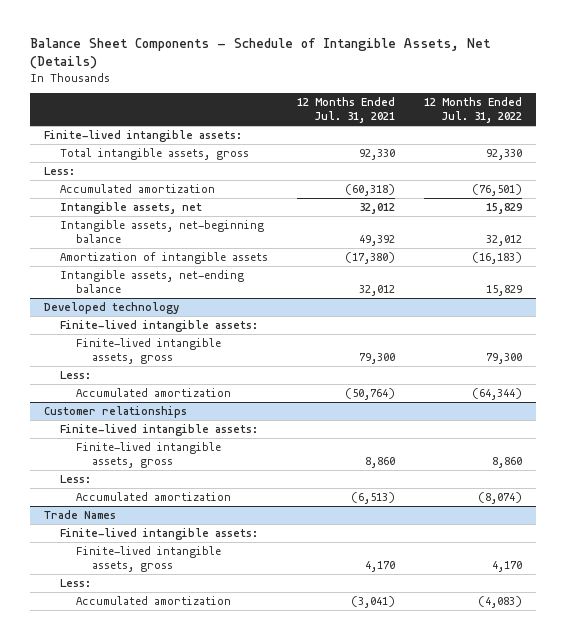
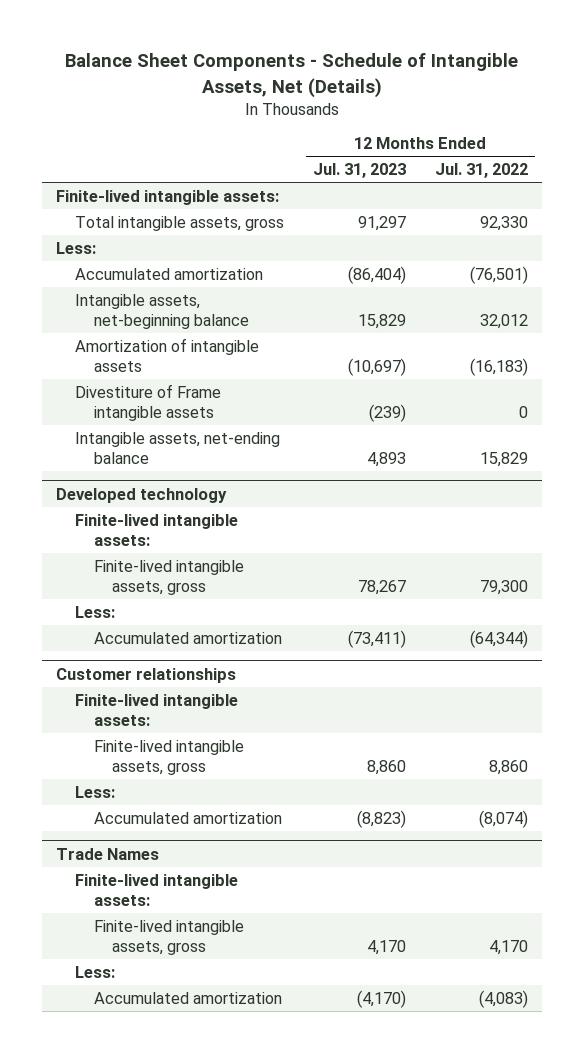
- | 12 Months Ended Jul. 31, 2021 | 12 Months Ended Jul. 31, 2022
+ | 12 Months Ended Jul. 31, 2023 | 12 Months Ended Jul. 31, 2022
- Intangible assets, net | 32,012 | 15,829
+ Divestiture of Frame intangible assets | (239) | 0

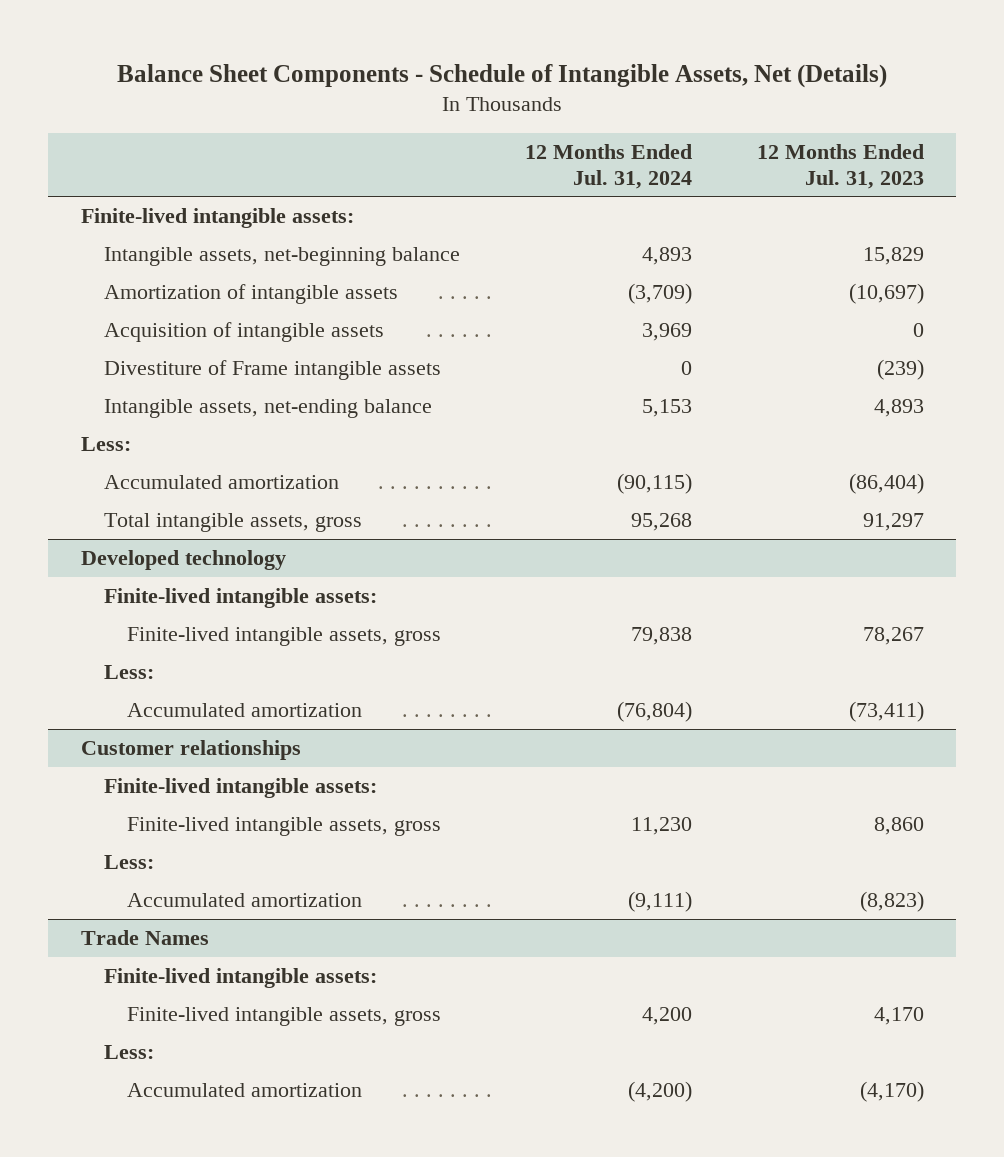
- | 12 Months Ended Jul. 31, 2023 | 12 Months Ended Jul. 31, 2022
+ | 12 Months Ended Jul. 31, 2024 | 12 Months Ended Jul. 31, 2023
+ Acquisition of intangible assets | 3,969 | 0
moved down: Less:
moved down: Accumulated amortization | (90,115) | (86,404)
moved down: Total intangible assets, gross | 95,268 | 91,297

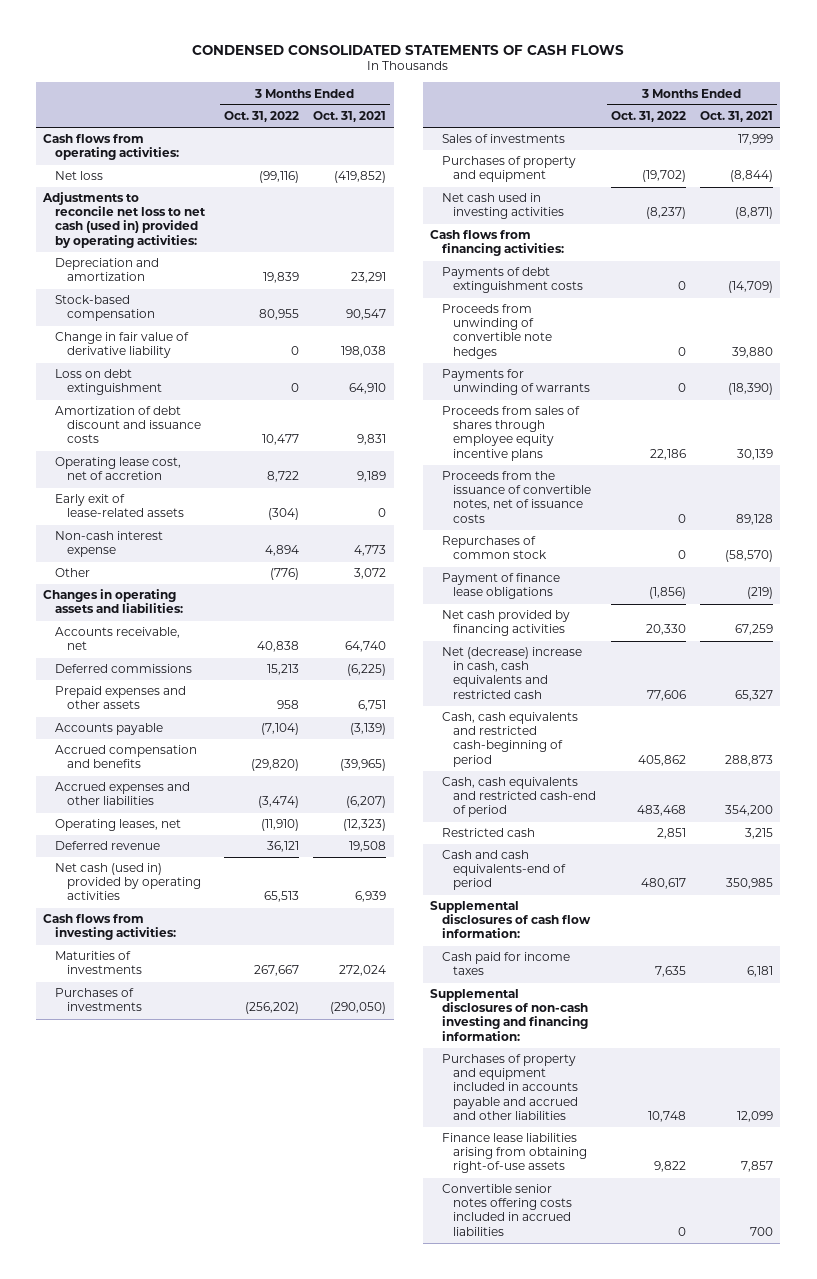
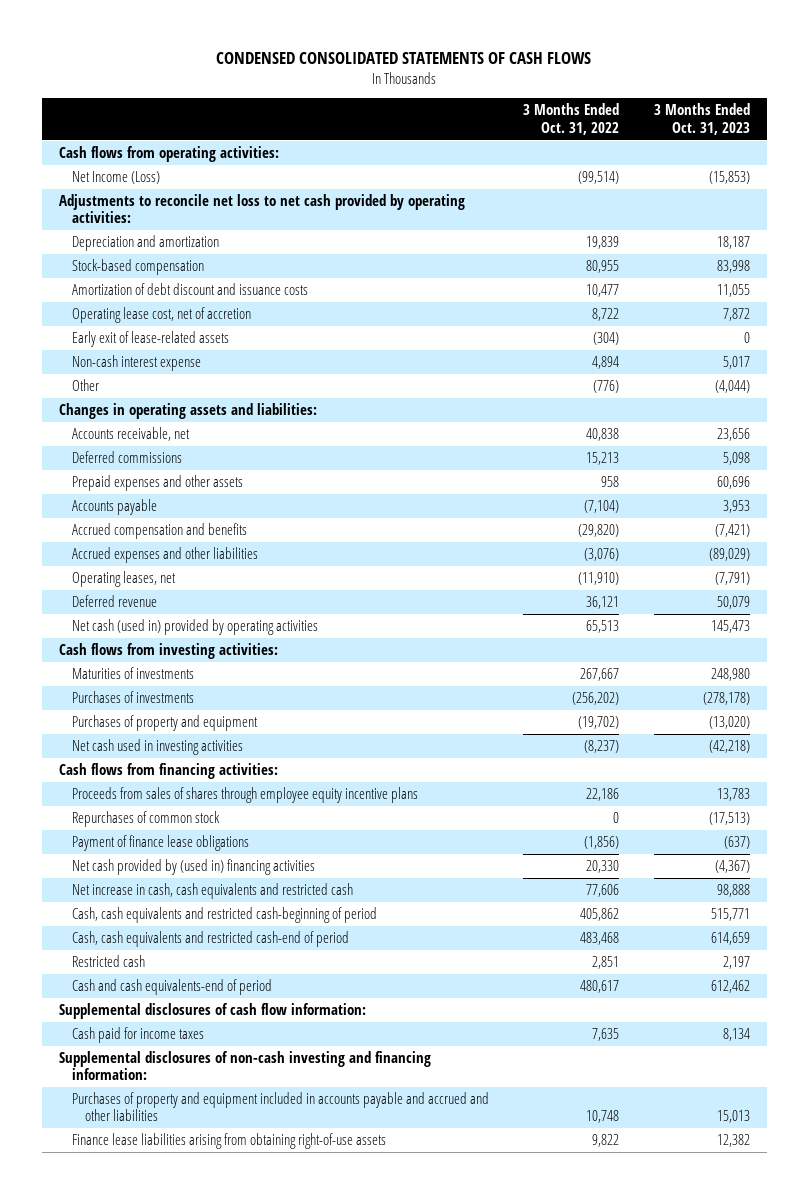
- | 3 Months Ended Oct. 31, 2022 | 3 Months Ended Oct. 31, 2021
+ | 3 Months Ended Oct. 31, 2022 | 3 Months Ended Oct. 31, 2023
- Net loss | (99,116) | (419,852)
- Adjustments to reconcile net loss to net cash (used in) provided by operating activities:
+ Net Income (Loss) | (99,514) | (15,853)
+ Adjustments to reconcile net loss to net cash provided by operating activities:
- Change in fair value of derivative liability | 0 | 198,038
- Loss on debt extinguishment | 0 | 64,910
- Accrued expenses and other liabilities | (3,474) | (6,207)
+ Accrued expenses and other liabilities | (3,076) | (89,029)
- Sales of investments | | 17,999
- Payments of debt extinguishment costs | 0 | (14,709)
- Proceeds from unwinding of convertible note hedges | 0 | 39,880
- Payments for unwinding of warrants | 0 | (18,390)
- Proceeds from the issuance of convertible notes, net of issuance costs | 0 | 89,128
- Net cash provided by financing activities | 20,330 | 67,259
- Net (decrease) increase in cash, cash equivalents and restricted cash | 77,606 | 65,327
+ Net cash provided by (used in) financing activities | 20,330 | (4,367)
+ Net increase in cash, cash equivalents and restricted cash | 77,606 | 98,888
- Convertible senior notes offering costs included in accrued liabilities | 0 | 700

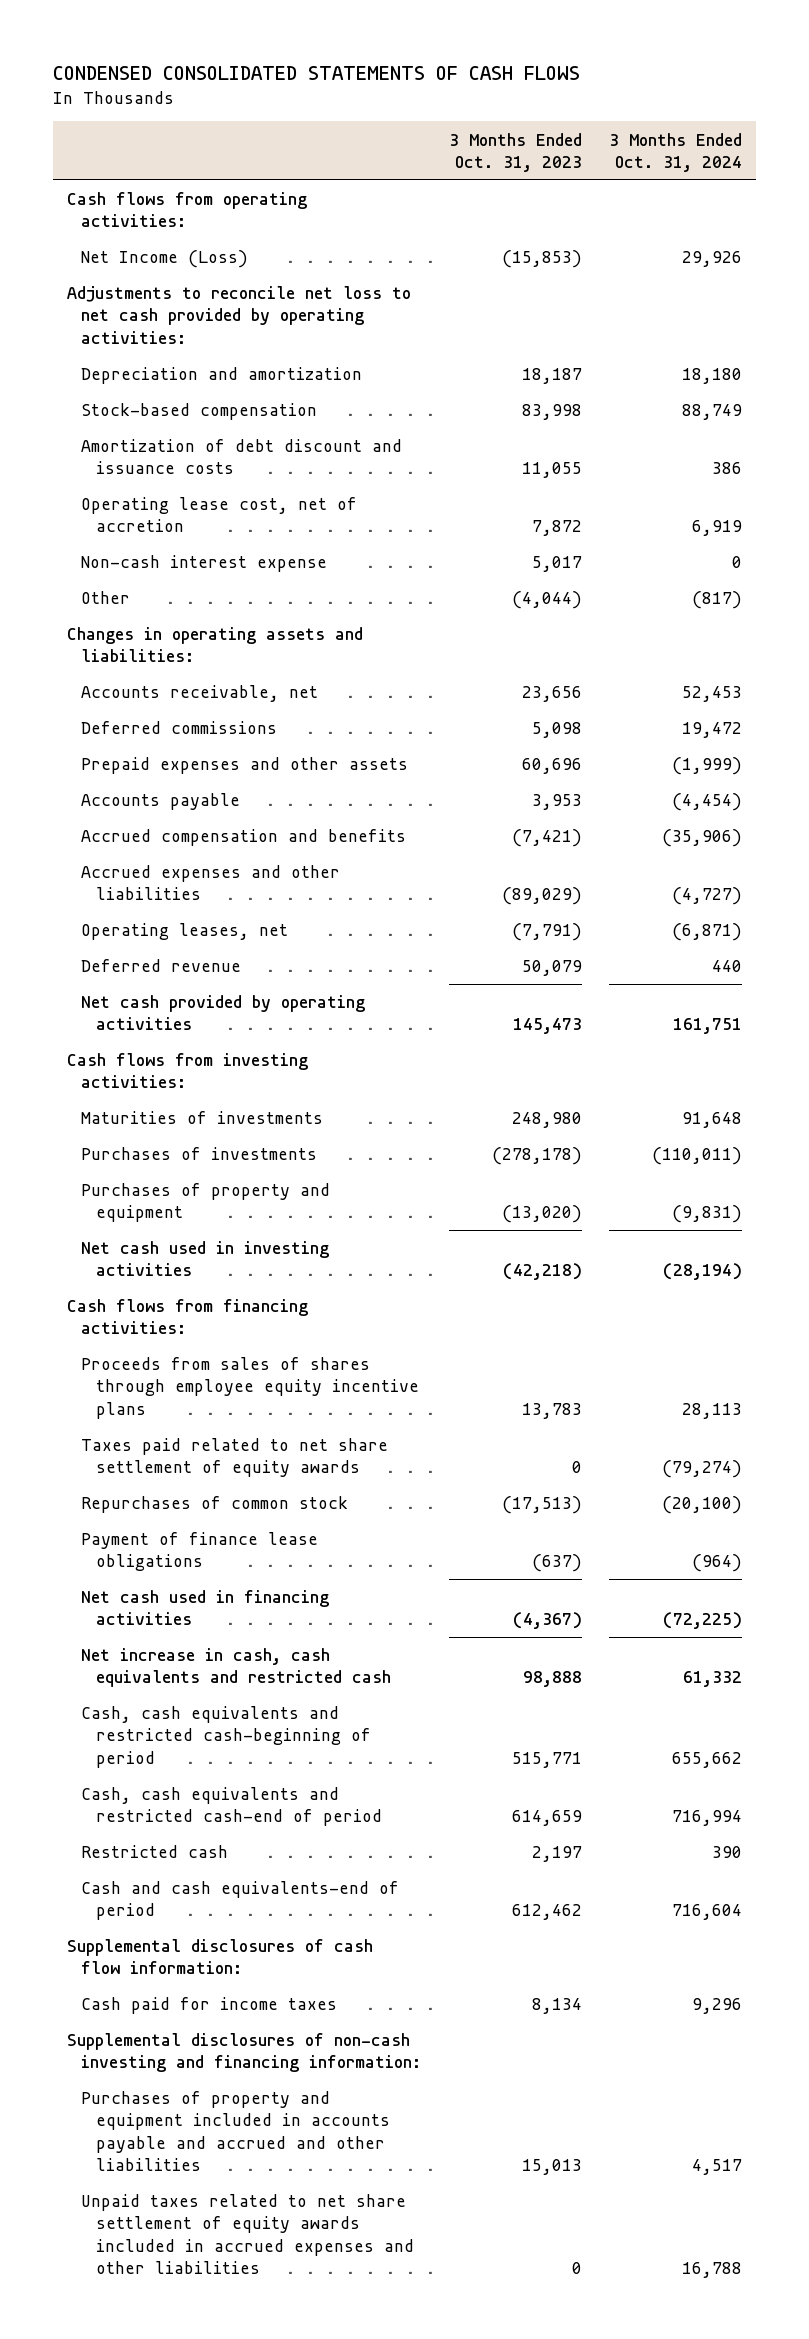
- | 3 Months Ended Oct. 31, 2022 | 3 Months Ended Oct. 31, 2023
+ | 3 Months Ended Oct. 31, 2023 | 3 Months Ended Oct. 31, 2024
- Early exit of lease-related assets | (304) | 0
- Net cash (used in) provided by operating activities | 65,513 | 145,473
+ Net cash provided by operating activities | 145,473 | 161,751
+ Taxes paid related to net share settlement of equity awards | 0 | (79,274)
- Net cash provided by (used in) financing activities | 20,330 | (4,367)
+ Net cash used in financing activities | (4,367) | (72,225)
- Finance lease liabilities arising from obtaining right-of-use assets | 9,822 | 12,382
+ Unpaid taxes related to net share settlement of equity awards included in accrued expenses and other liabilities | 0 | 16,788

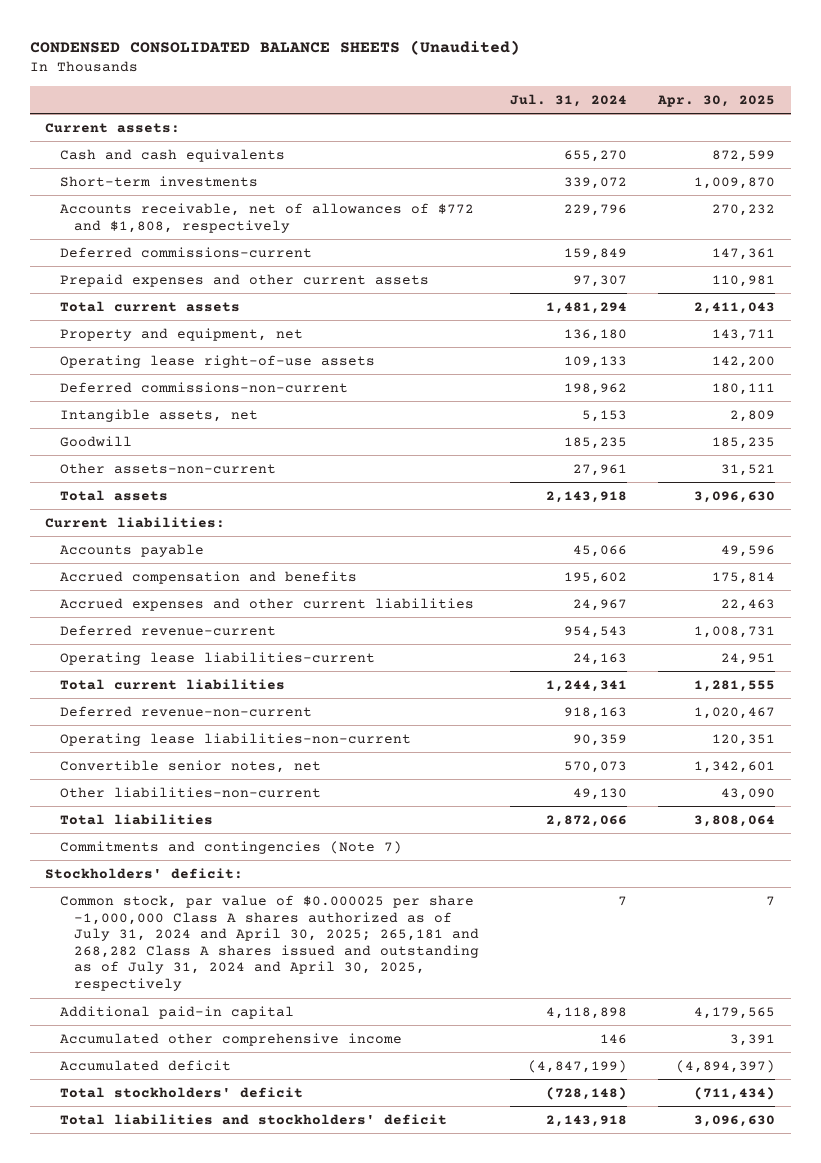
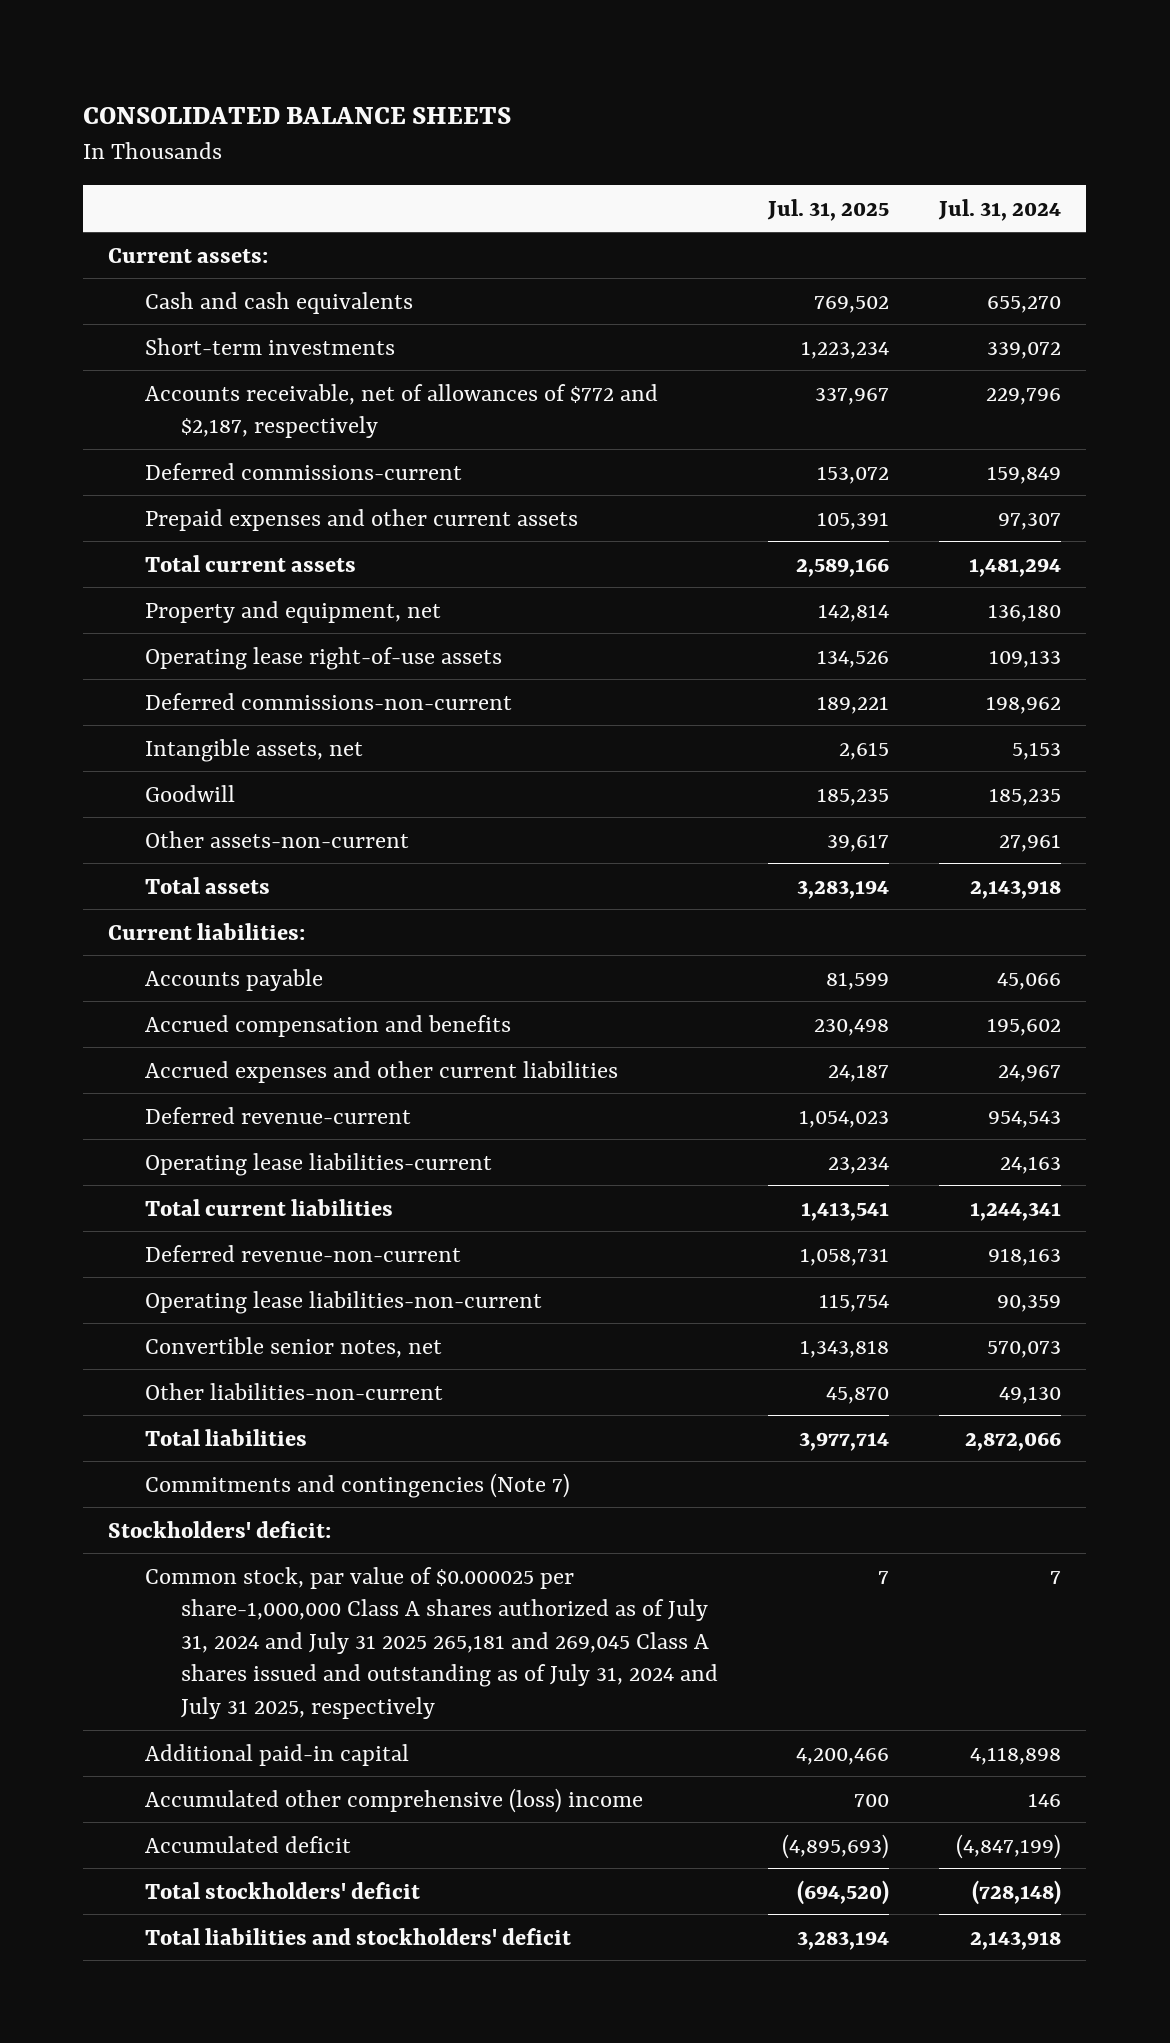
- CONDENSED CONSOLIDATED BALANCE SHEETS (Unaudited)
+ CONSOLIDATED BALANCE SHEETS
- | Jul. 31, 2024 | Apr. 30, 2025
+ | Jul. 31, 2025 | Jul. 31, 2024
- Accounts receivable, net of allowances of $772 and $1,808, respectively | 229,796 | 270,232
+ Accounts receivable, net of allowances of $772 and $2,187, respectively | 337,967 | 229,796
- Common stock, par value of $0.000025 per share -1,000,000 Class A shares authorized as of July 31, 2024 and April 30, 2025; 265,181 and 268,282 Class A shares issued and outstanding as of July 31, 2024 and April 30, 2025, respectively | 7 | 7
+ Common stock, par value of $0.000025 per share-1,000,000 Class A shares authorized as of July 31, 2024 and July 31 2025 265,181 and 269,045 Class A shares issued and outstanding as of July 31, 2024 and July 31 2025, respectively | 7 | 7
- Accumulated other comprehensive income | 146 | 3,391
+ Accumulated other comprehensive (loss) income | 700 | 146

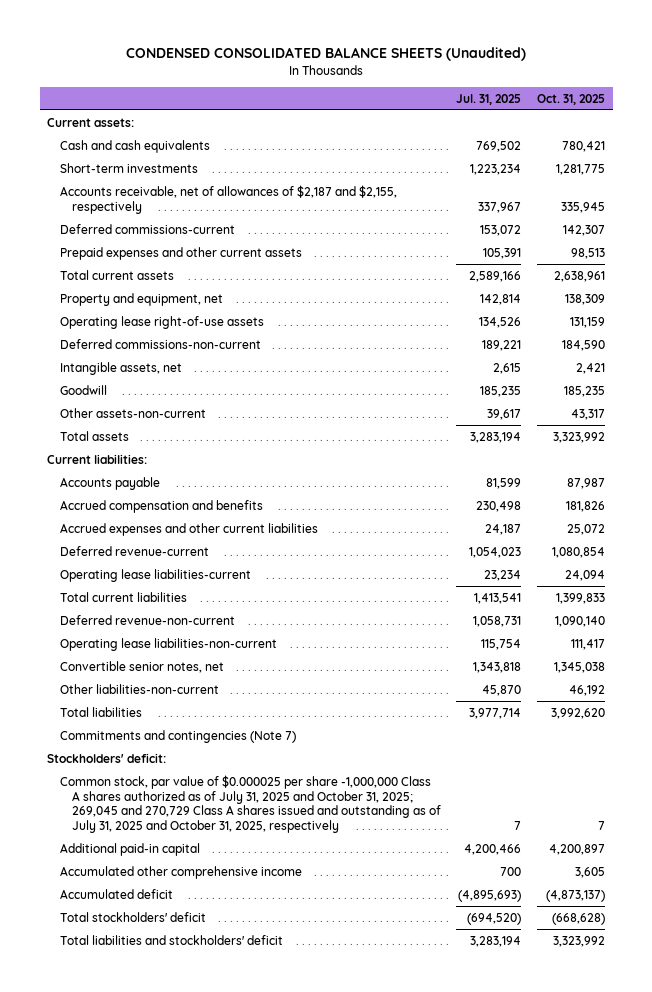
- CONSOLIDATED BALANCE SHEETS
+ CONDENSED CONSOLIDATED BALANCE SHEETS (Unaudited)
- | Jul. 31, 2025 | Jul. 31, 2024
+ | Jul. 31, 2025 | Oct. 31, 2025
- Accounts receivable, net of allowances of $772 and $2,187, respectively | 337,967 | 229,796
+ Accounts receivable, net of allowances of $2,187 and $2,155, respectively | 337,967 | 335,945
- Common stock, par value of $0.000025 per share-1,000,000 Class A shares authorized as of July 31, 2024 and July 31 2025 265,181 and 269,045 Class A shares issued and outstanding as of July 31, 2024 and July 31 2025, respectively | 7 | 7
+ Common stock, par value of $0.000025 per share -1,000,000 Class A shares authorized as of July 31, 2025 and October 31, 2025; 269,045 and 270,729 Class A shares issued and outstanding as of July 31, 2025 and October 31, 2025, respectively | 7 | 7
- Accumulated other comprehensive (loss) income | 700 | 146
+ Accumulated other comprehensive income | 700 | 3,605

